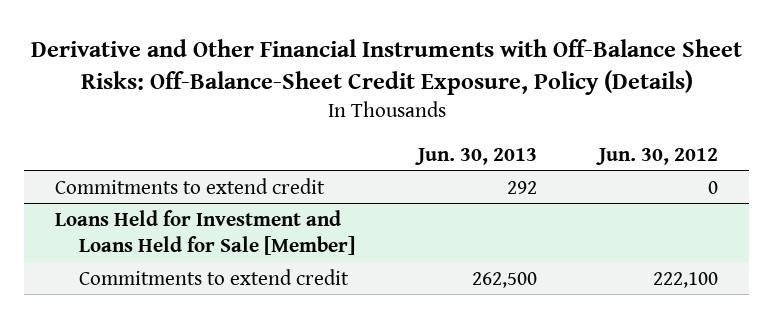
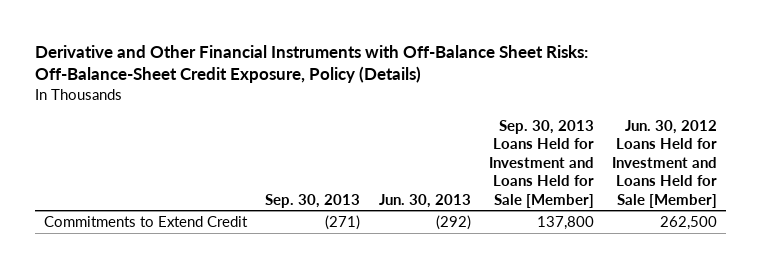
- | Jun. 30, 2013 | Jun. 30, 2012
+ | Sep. 30, 2013 | Jun. 30, 2013 | Sep. 30, 2013 Loans Held for Investment and Loans Held for Sale [Member] | Jun. 30, 2012 Loans Held for Investment and Loans Held for Sale [Member]
- Commitments to extend credit | 292 | 0
- Loans Held for Investment and Loans Held for Sale [Member]
- Commitments to extend credit | 262,500 | 222,100
+ Commitments to Extend Credit | (271) | (292) | 137,800 | 262,500

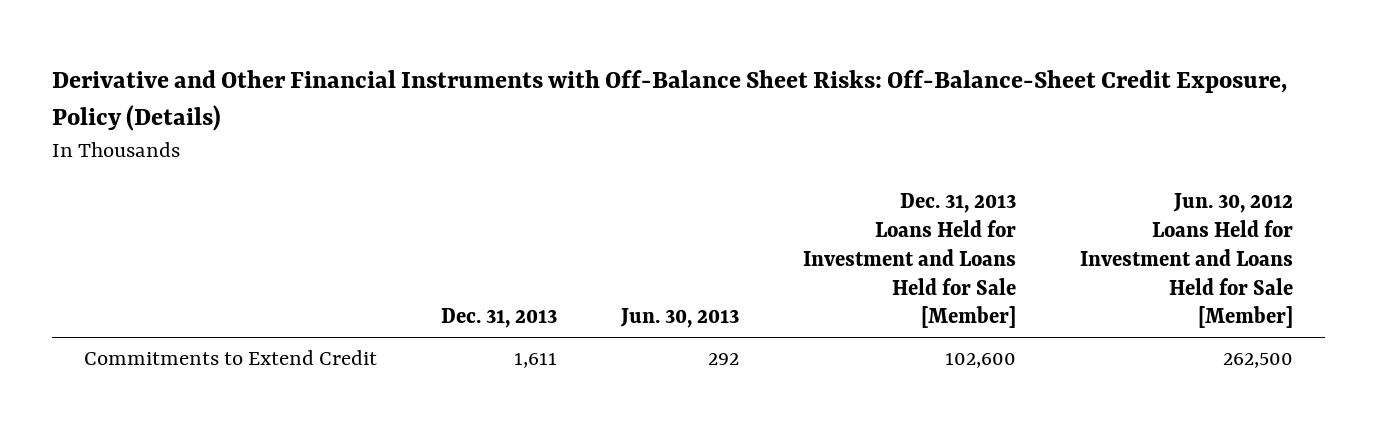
- | Sep. 30, 2013 | Jun. 30, 2013 | Sep. 30, 2013 Loans Held for Investment and Loans Held for Sale [Member] | Jun. 30, 2012 Loans Held for Investment and Loans Held for Sale [Member]
+ | Dec. 31, 2013 | Jun. 30, 2013 | Dec. 31, 2013 Loans Held for Investment and Loans Held for Sale [Member] | Jun. 30, 2012 Loans Held for Investment and Loans Held for Sale [Member]
- Commitments to Extend Credit | (271) | (292) | 137,800 | 262,500
+ Commitments to Extend Credit | 1,611 | 292 | 102,600 | 262,500

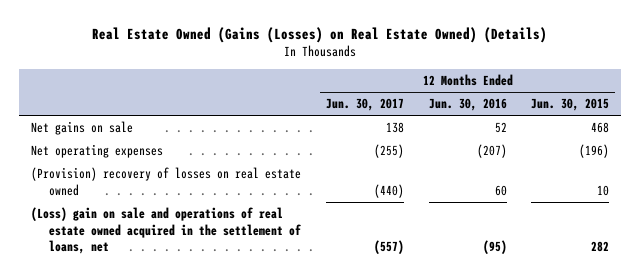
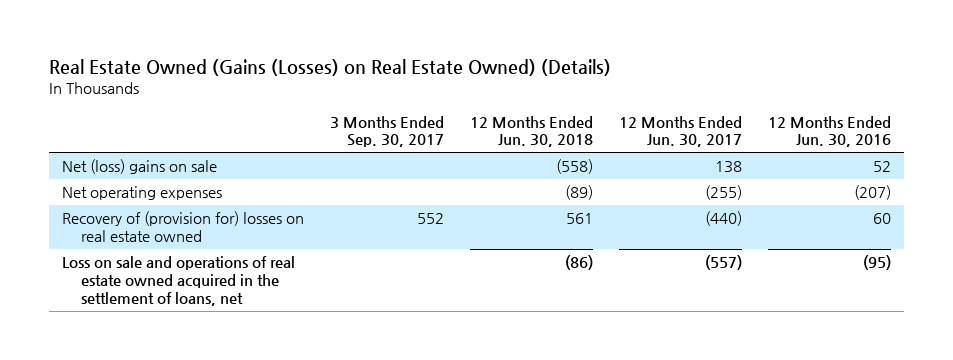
- | 12 Months Ended Jun. 30, 2017 | 12 Months Ended Jun. 30, 2016 | 12 Months Ended Jun. 30, 2015
+ | 3 Months Ended Sep. 30, 2017 | 12 Months Ended Jun. 30, 2018 | 12 Months Ended Jun. 30, 2017 | 12 Months Ended Jun. 30, 2016
- Net gains on sale | 138 | 52 | 468
+ Net (loss) gains on sale | | (558) | 138 | 52
- (Provision) recovery of losses on real estate owned | (440) | 60 | 10
- (Loss) gain on sale and operations of real estate owned acquired in the settlement of loans, net | (557) | (95) | 282
+ Recovery of (provision for) losses on real estate owned | 552 | 561 | (440) | 60
+ Loss on sale and operations of real estate owned acquired in the settlement of loans, net | | (86) | (557) | (95)

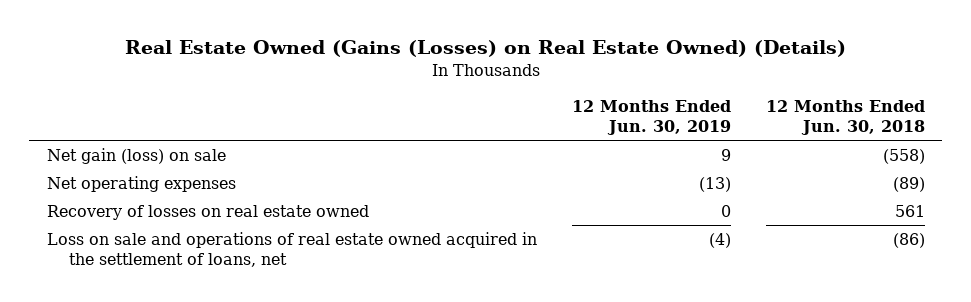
- | 3 Months Ended Sep. 30, 2017 | 12 Months Ended Jun. 30, 2018 | 12 Months Ended Jun. 30, 2017 | 12 Months Ended Jun. 30, 2016
+ | 12 Months Ended Jun. 30, 2019 | 12 Months Ended Jun. 30, 2018
- Net (loss) gains on sale | | (558) | 138 | 52
+ Net gain (loss) on sale | 9 | (558)
- Recovery of (provision for) losses on real estate owned | 552 | 561 | (440) | 60
+ Recovery of losses on real estate owned | 0 | 561

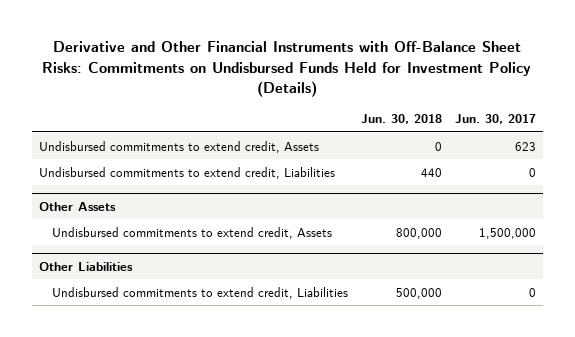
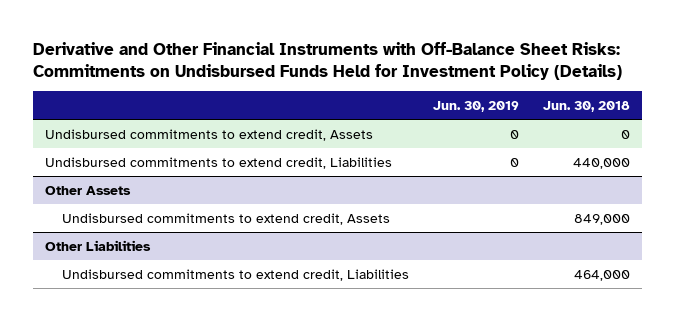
- | Jun. 30, 2018 | Jun. 30, 2017
+ | Jun. 30, 2019 | Jun. 30, 2018
- Undisbursed commitments to extend credit, Liabilities | 440 | 0
+ Undisbursed commitments to extend credit, Liabilities | 0 | 440,000
@ Other Assets
- Undisbursed commitments to extend credit, Assets | 800,000 | 1,500,000
+ Undisbursed commitments to extend credit, Assets | | 849,000
@ Other Liabilities
- Undisbursed commitments to extend credit, Liabilities | 500,000 | 0
+ Undisbursed commitments to extend credit, Liabilities | | 464,000

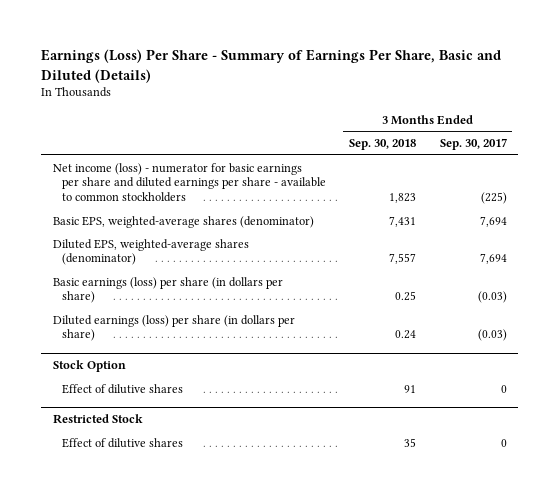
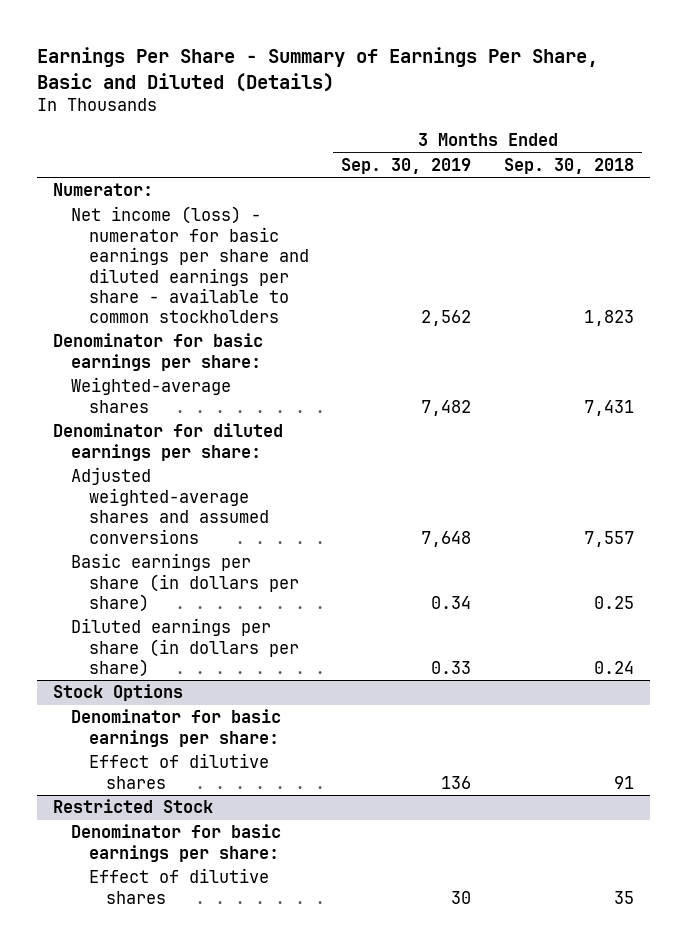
- Earnings (Loss) Per Share - Summary of Earnings Per Share, Basic and Diluted (Details)
+ Earnings Per Share - Summary of Earnings Per Share, Basic and Diluted (Details)
- | 3 Months Ended Sep. 30, 2018 | 3 Months Ended Sep. 30, 2017
+ | 3 Months Ended Sep. 30, 2019 | 3 Months Ended Sep. 30, 2018
+ Numerator:
- Basic EPS, weighted-average shares (denominator) | 7,431 | 7,694
- Diluted EPS, weighted-average shares (denominator) | 7,557 | 7,694
- Basic earnings (loss) per share (in dollars per share) | 0.25 | (0.03)
- Diluted earnings (loss) per share (in dollars per share) | 0.24 | (0.03)
- Stock Option
+ Denominator for basic earnings per share:
+ Weighted-average shares | 7,482 | 7,431
+ Denominator for diluted earnings per share:
+ Adjusted weighted-average shares and assumed conversions | 7,648 | 7,557
+ Basic earnings per share (in dollars per share) | 0.34 | 0.25
+ Diluted earnings per share (in dollars per share) | 0.33 | 0.24
+ Stock Options
+ Denominator for basic earnings per share:
@ Restricted Stock
+ Denominator for basic earnings per share:

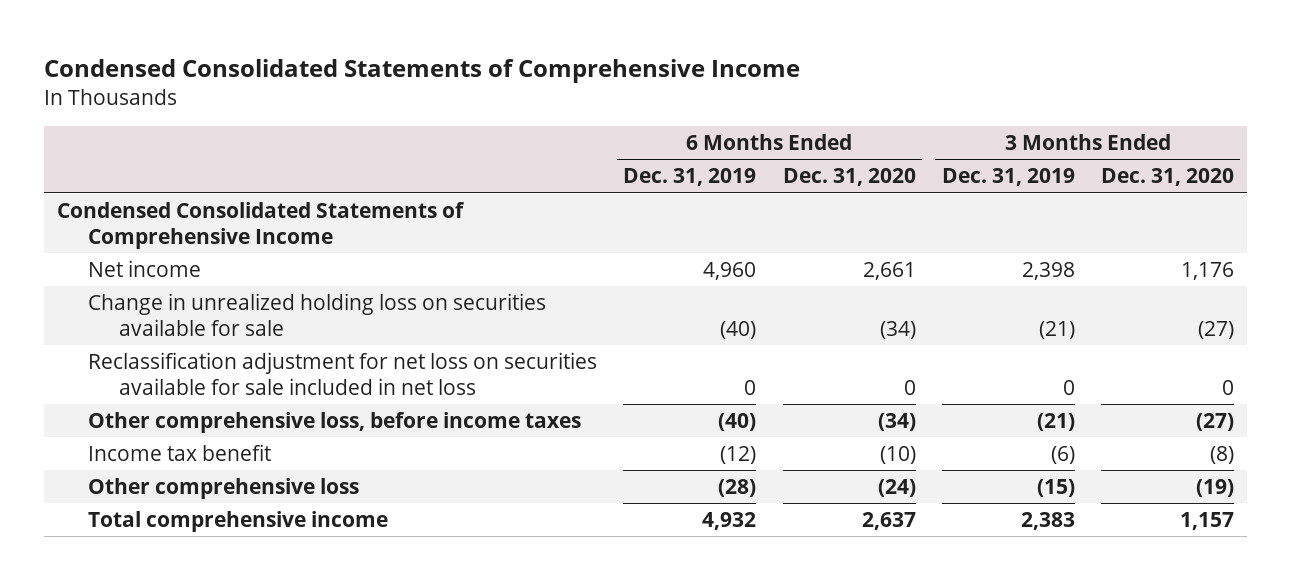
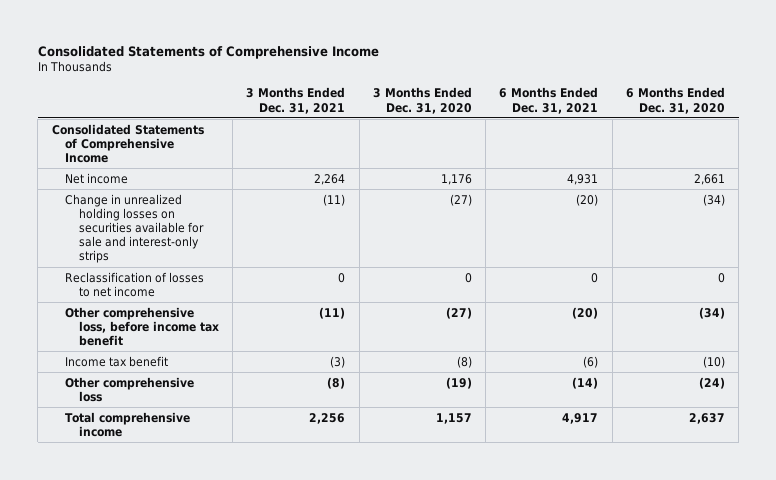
- Condensed Consolidated Statements of Comprehensive Income
+ Consolidated Statements of Comprehensive Income
- | 6 Months Ended Dec. 31, 2019 | 6 Months Ended Dec. 31, 2020 | 3 Months Ended Dec. 31, 2019 | 3 Months Ended Dec. 31, 2020
+ | 3 Months Ended Dec. 31, 2021 | 3 Months Ended Dec. 31, 2020 | 6 Months Ended Dec. 31, 2021 | 6 Months Ended Dec. 31, 2020
- Condensed Consolidated Statements of Comprehensive Income
+ Consolidated Statements of Comprehensive Income
- Change in unrealized holding loss on securities available for sale | (40) | (34) | (21) | (27)
- Reclassification adjustment for net loss on securities available for sale included in net loss | 0 | 0 | 0 | 0
- Other comprehensive loss, before income taxes | (40) | (34) | (21) | (27)
+ Change in unrealized holding losses on securities available for sale and interest-only strips | (11) | (27) | (20) | (34)
+ Reclassification of losses to net income | 0 | 0 | 0 | 0
+ Other comprehensive loss, before income tax benefit | (11) | (27) | (20) | (34)

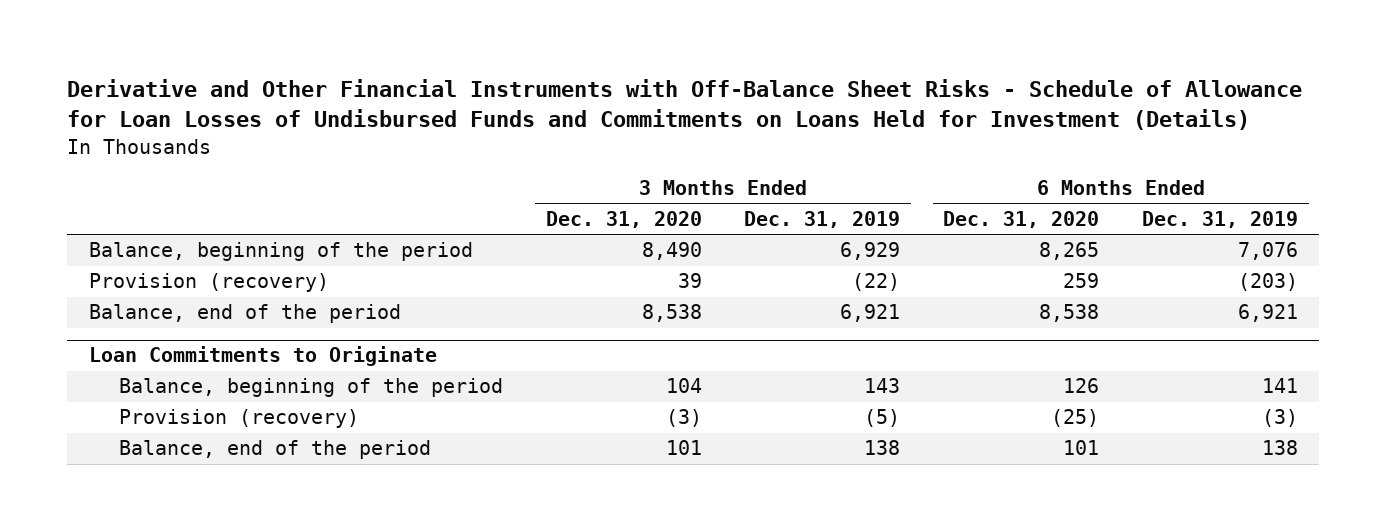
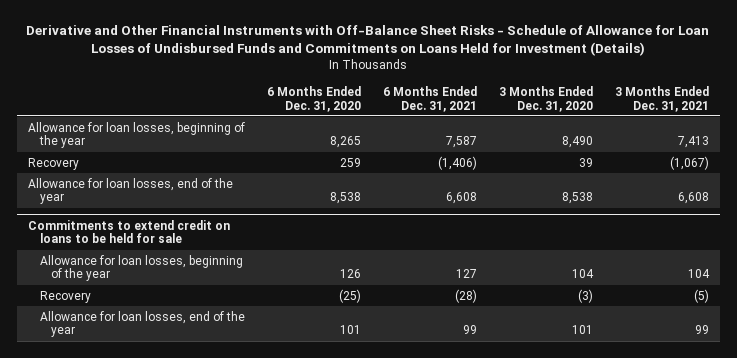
- | 3 Months Ended Dec. 31, 2020 | 3 Months Ended Dec. 31, 2019 | 6 Months Ended Dec. 31, 2020 | 6 Months Ended Dec. 31, 2019
+ | 6 Months Ended Dec. 31, 2020 | 6 Months Ended Dec. 31, 2021 | 3 Months Ended Dec. 31, 2020 | 3 Months Ended Dec. 31, 2021
- Balance, beginning of the period | 8,490 | 6,929 | 8,265 | 7,076
- Provision (recovery) | 39 | (22) | 259 | (203)
- Balance, end of the period | 8,538 | 6,921 | 8,538 | 6,921
- Loan Commitments to Originate
- Balance, beginning of the period | 104 | 143 | 126 | 141
- Provision (recovery) | (3) | (5) | (25) | (3)
- Balance, end of the period | 101 | 138 | 101 | 138
+ Allowance for loan losses, beginning of the year | 8,265 | 7,587 | 8,490 | 7,413
+ Recovery | 259 | (1,406) | 39 | (1,067)
+ Allowance for loan losses, end of the year | 8,538 | 6,608 | 8,538 | 6,608
+ Commitments to extend credit on loans to be held for sale
+ Allowance for loan losses, beginning of the year | 126 | 127 | 104 | 104
+ Recovery | (25) | (28) | (3) | (5)
+ Allowance for loan losses, end of the year | 101 | 99 | 101 | 99

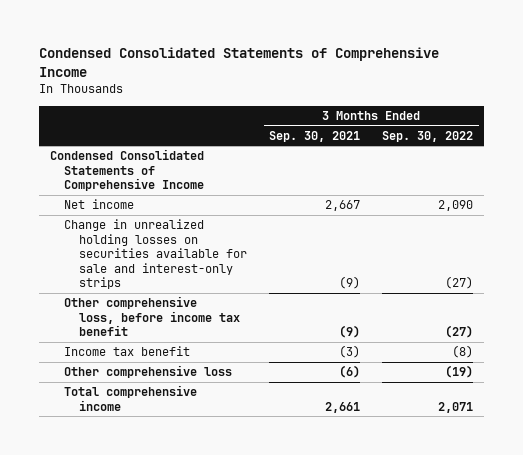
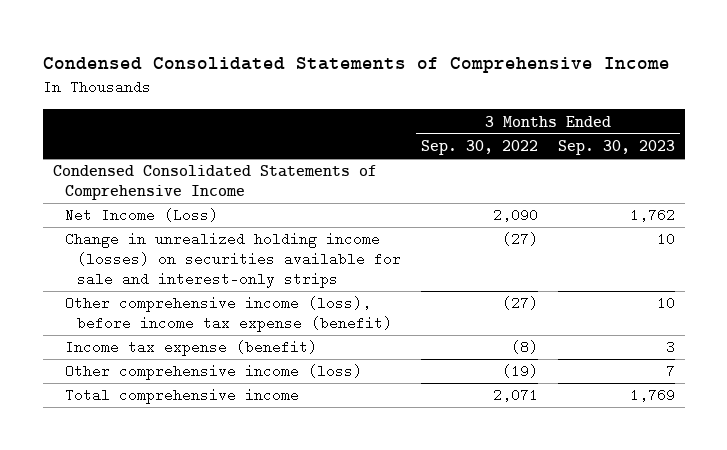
- | 3 Months Ended Sep. 30, 2021 | 3 Months Ended Sep. 30, 2022
+ | 3 Months Ended Sep. 30, 2022 | 3 Months Ended Sep. 30, 2023
- Net income | 2,667 | 2,090
- Change in unrealized holding losses on securities available for sale and interest-only strips | (9) | (27)
- Other comprehensive loss, before income tax benefit | (9) | (27)
- Income tax benefit | (3) | (8)
- Other comprehensive loss | (6) | (19)
+ Net Income (Loss) | 2,090 | 1,762
+ Change in unrealized holding income (losses) on securities available for sale and interest-only strips | (27) | 10
+ Other comprehensive income (loss), before income tax expense (benefit) | (27) | 10
+ Income tax expense (benefit) | (8) | 3
+ Other comprehensive income (loss) | (19) | 7

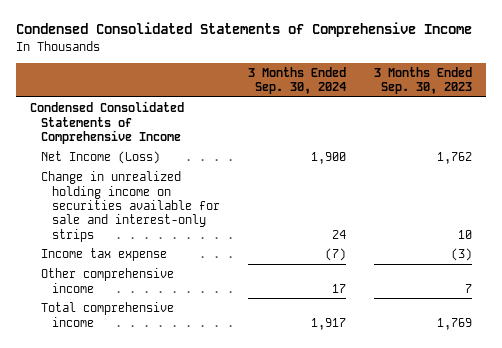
- | 3 Months Ended Sep. 30, 2022 | 3 Months Ended Sep. 30, 2023
+ | 3 Months Ended Sep. 30, 2024 | 3 Months Ended Sep. 30, 2023
- Change in unrealized holding income (losses) on securities available for sale and interest-only strips | (27) | 10
- Other comprehensive income (loss), before income tax expense (benefit) | (27) | 10
- Income tax expense (benefit) | (8) | 3
- Other comprehensive income (loss) | (19) | 7
+ Change in unrealized holding income on securities available for sale and interest-only strips | 24 | 10
+ Income tax expense | (7) | (3)
+ Other comprehensive income | 17 | 7

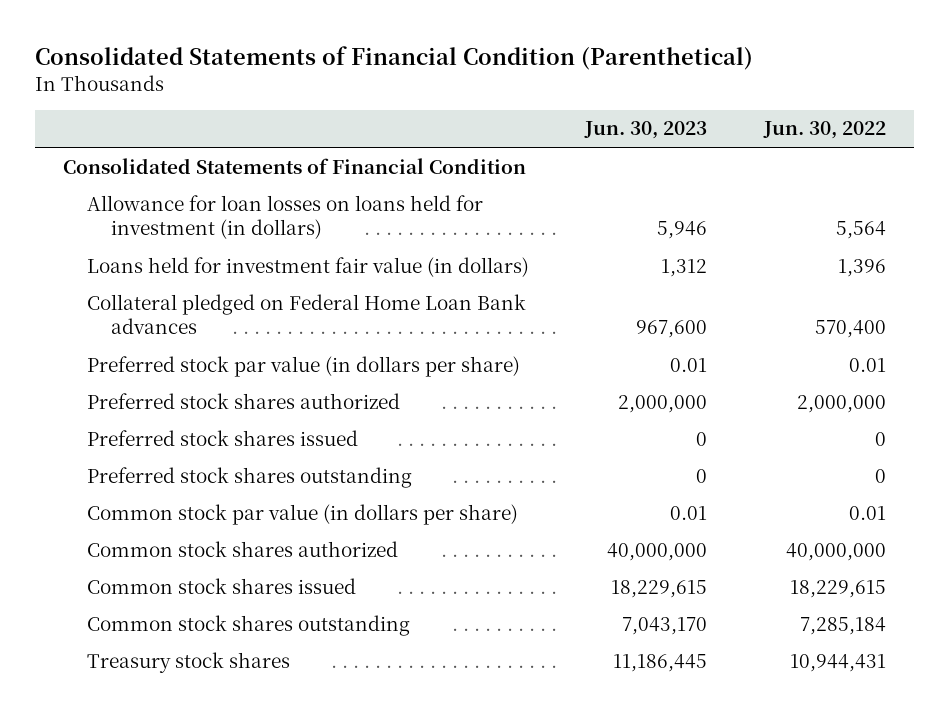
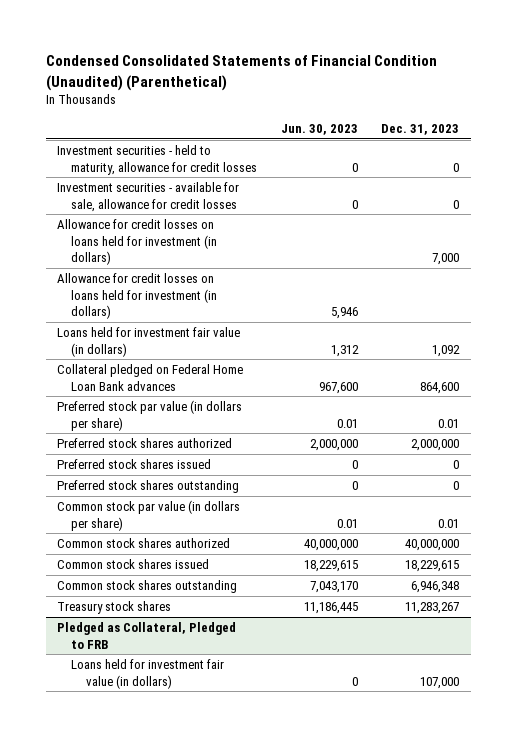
- Consolidated Statements of Financial Condition (Parenthetical)
+ Condensed Consolidated Statements of Financial Condition (Unaudited) (Parenthetical)
- | Jun. 30, 2023 | Jun. 30, 2022
+ | Jun. 30, 2023 | Dec. 31, 2023
- Consolidated Statements of Financial Condition
- Allowance for loan losses on loans held for investment (in dollars) | 5,946 | 5,564
+ Investment securities - held to maturity, allowance for credit losses | 0 | 0
+ Investment securities - available for sale, allowance for credit losses | 0 | 0
+ Allowance for credit losses on loans held for investment (in dollars) | | 7,000
+ Allowance for credit losses on loans held for investment (in dollars) | 5,946 |
+ Pledged as Collateral, Pledged to FRB
+ Loans held for investment fair value (in dollars) | 0 | 107,000

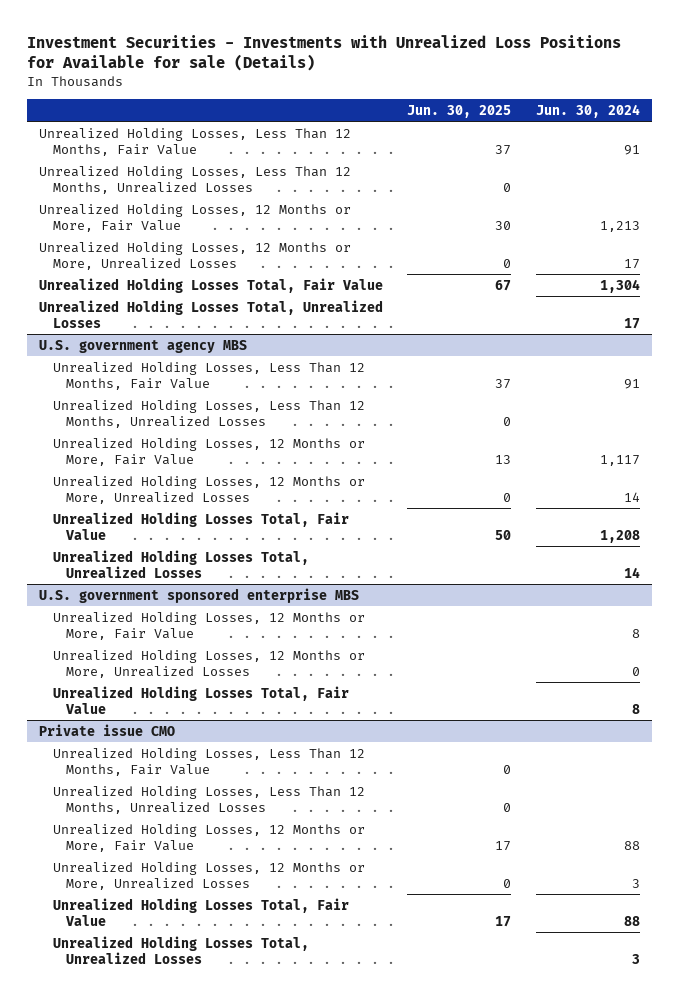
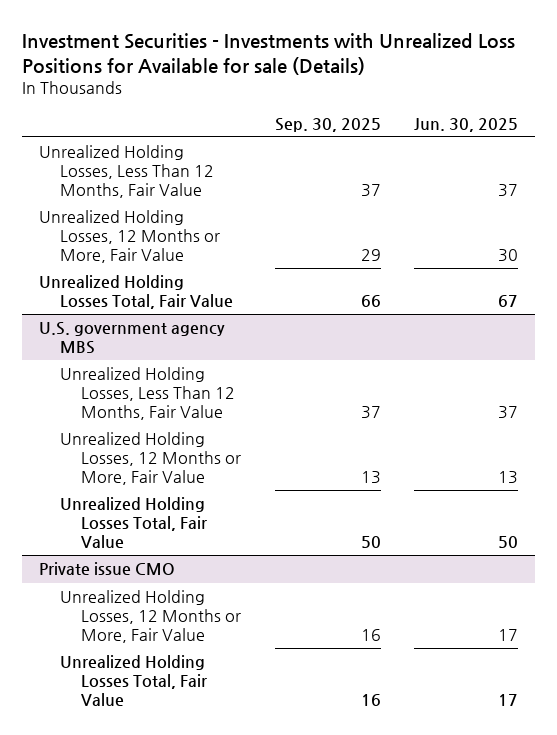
- | Jun. 30, 2025 | Jun. 30, 2024
+ | Sep. 30, 2025 | Jun. 30, 2025
- Unrealized Holding Losses, Less Than 12 Months, Unrealized Losses | 0 |
- Unrealized Holding Losses, 12 Months or More, Unrealized Losses | 0 | 17
- Unrealized Holding Losses Total, Unrealized Losses | | 17
@ U.S. government agency MBS
- Unrealized Holding Losses, Less Than 12 Months, Unrealized Losses | 0 |
- Unrealized Holding Losses, 12 Months or More, Unrealized Losses | 0 | 14
- Unrealized Holding Losses Total, Unrealized Losses | | 14
- U.S. government sponsored enterprise MBS
- Unrealized Holding Losses, 12 Months or More, Fair Value | | 8
- Unrealized Holding Losses, 12 Months or More, Unrealized Losses | | 0
- Unrealized Holding Losses Total, Fair Value | | 8
@ Private issue CMO
- Unrealized Holding Losses, Less Than 12 Months, Fair Value | 0 |
- Unrealized Holding Losses, Less Than 12 Months, Unrealized Losses | 0 |
- Unrealized Holding Losses, 12 Months or More, Unrealized Losses | 0 | 3
- Unrealized Holding Losses Total, Unrealized Losses | | 3

